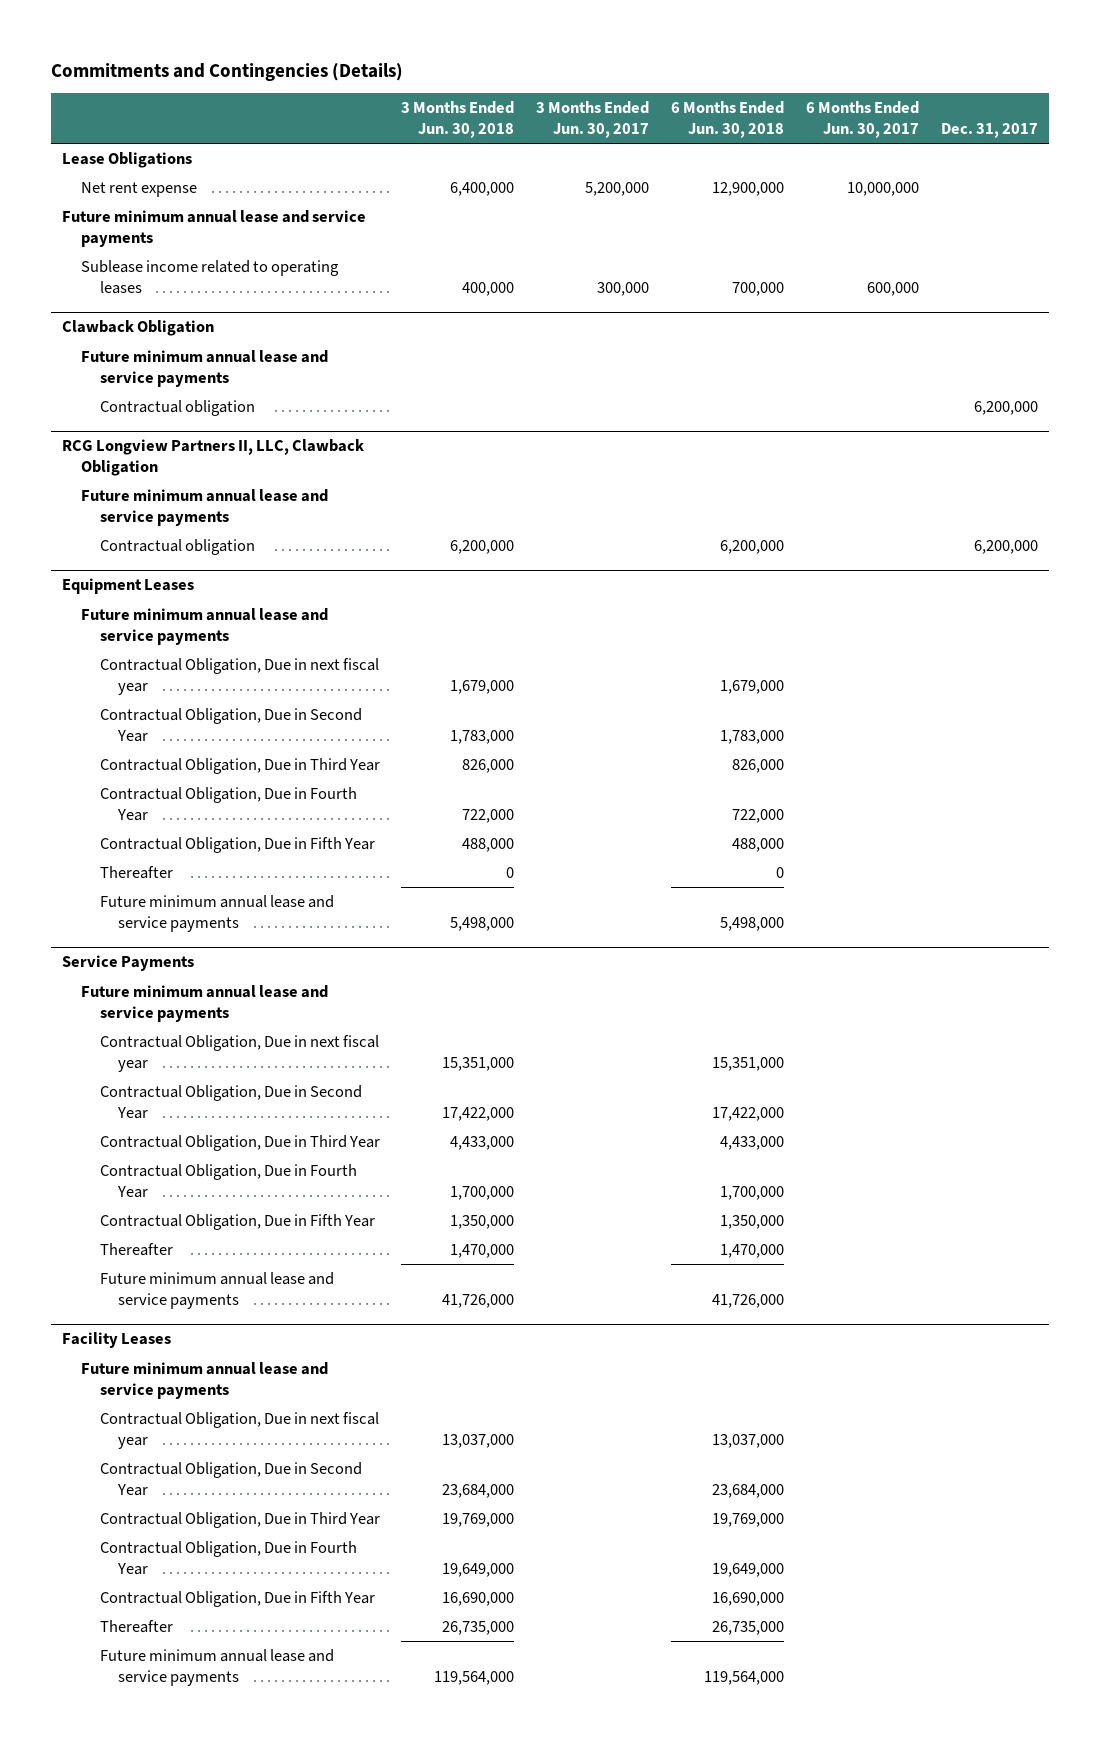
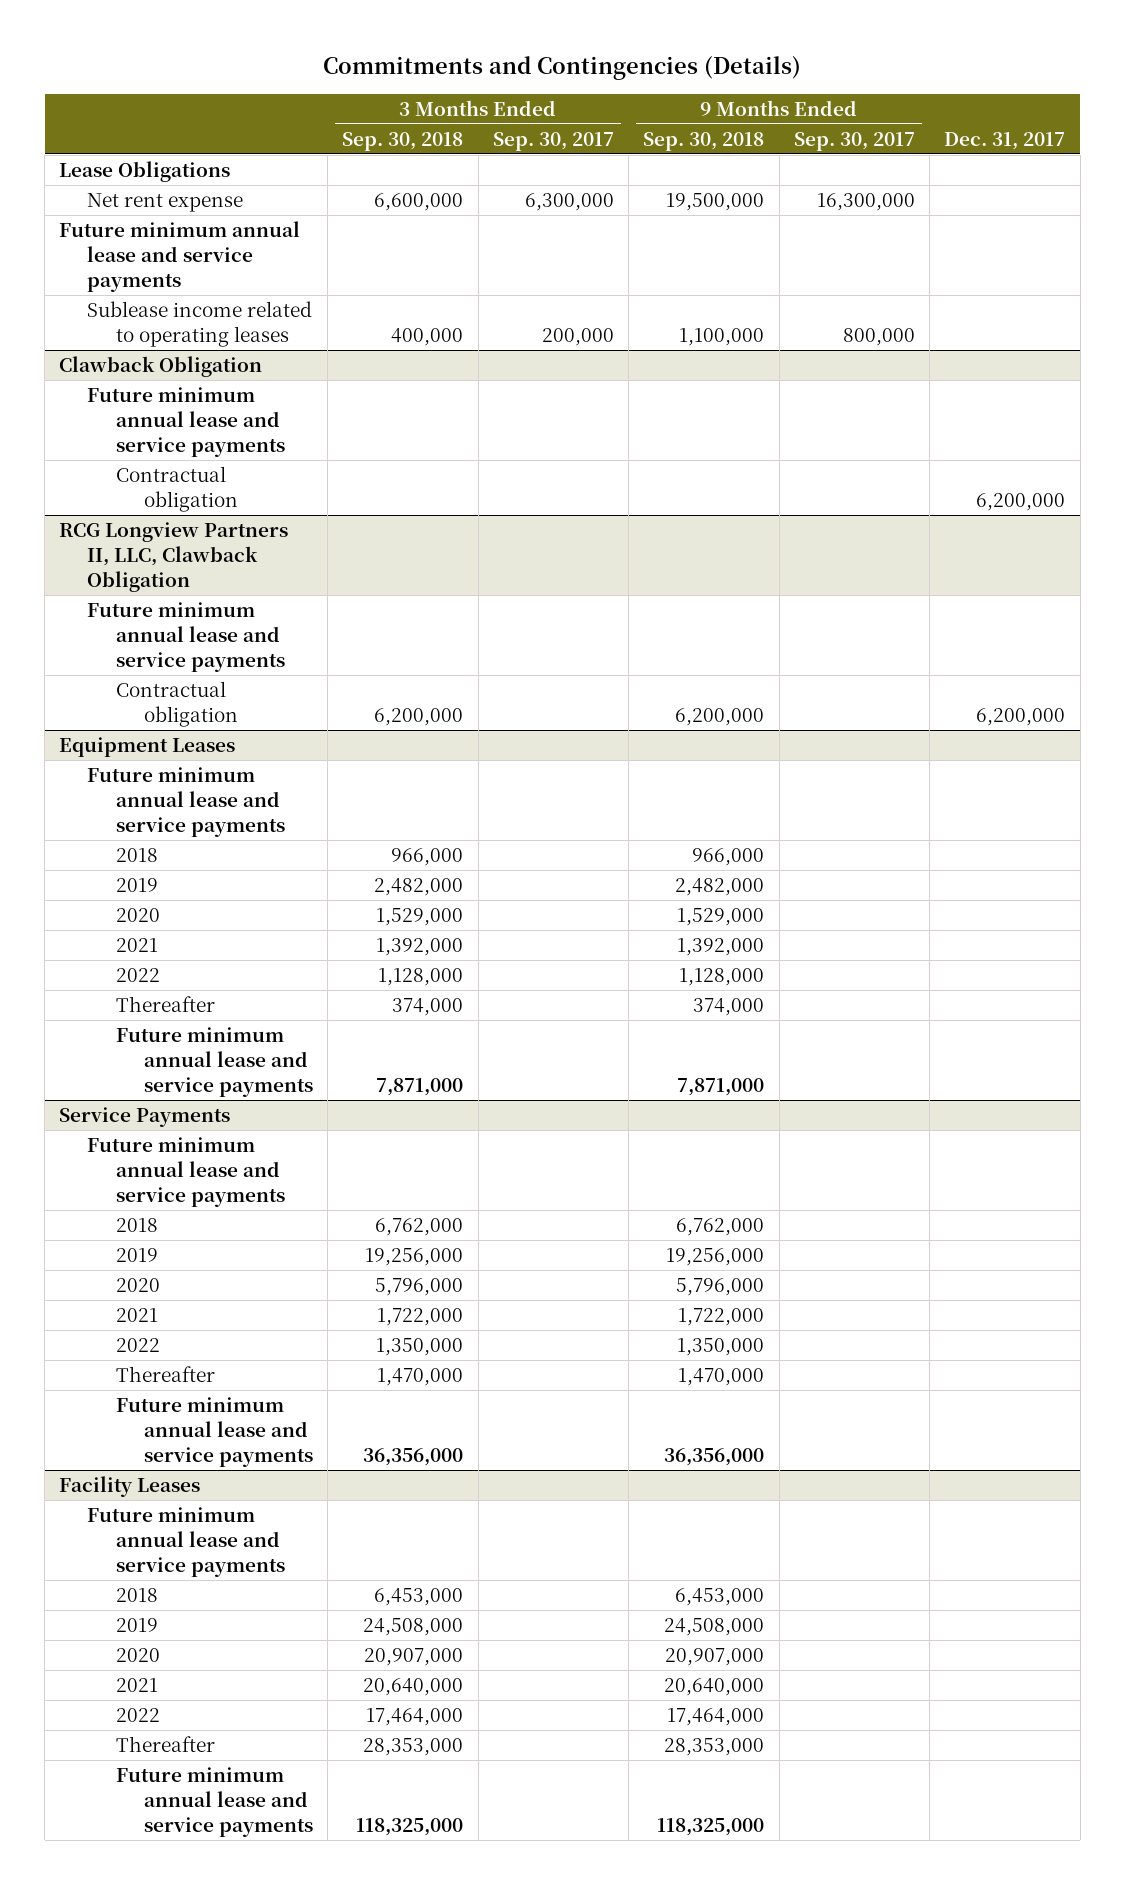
- | 3 Months Ended Jun. 30, 2018 | 3 Months Ended Jun. 30, 2017 | 6 Months Ended Jun. 30, 2018 | 6 Months Ended Jun. 30, 2017 | Dec. 31, 2017
+ | 3 Months Ended Sep. 30, 2018 | 3 Months Ended Sep. 30, 2017 | 9 Months Ended Sep. 30, 2018 | 9 Months Ended Sep. 30, 2017 | Dec. 31, 2017
@ Equipment Leases
- Contractual Obligation, Due in next fiscal year | 1,679,000 | | 1,679,000 | |
- Contractual Obligation, Due in Second Year | 1,783,000 | | 1,783,000 | |
- Contractual Obligation, Due in Third Year | 826,000 | | 826,000 | |
- Contractual Obligation, Due in Fourth Year | 722,000 | | 722,000 | |
- Contractual Obligation, Due in Fifth Year | 488,000 | | 488,000 | |
+ 2018 | 966,000 | | 966,000 | |
+ 2019 | 2,482,000 | | 2,482,000 | |
+ 2020 | 1,529,000 | | 1,529,000 | |
+ 2021 | 1,392,000 | | 1,392,000 | |
+ 2022 | 1,128,000 | | 1,128,000 | |
@ Service Payments
- Contractual Obligation, Due in next fiscal year | 15,351,000 | | 15,351,000 | |
- Contractual Obligation, Due in Second Year | 17,422,000 | | 17,422,000 | |
- Contractual Obligation, Due in Third Year | 4,433,000 | | 4,433,000 | |
- Contractual Obligation, Due in Fourth Year | 1,700,000 | | 1,700,000 | |
- Contractual Obligation, Due in Fifth Year | 1,350,000 | | 1,350,000 | |
+ 2018 | 6,762,000 | | 6,762,000 | |
+ 2019 | 19,256,000 | | 19,256,000 | |
+ 2020 | 5,796,000 | | 5,796,000 | |
+ 2021 | 1,722,000 | | 1,722,000 | |
+ 2022 | 1,350,000 | | 1,350,000 | |
@ Facility Leases
- Contractual Obligation, Due in next fiscal year | 13,037,000 | | 13,037,000 | |
- Contractual Obligation, Due in Second Year | 23,684,000 | | 23,684,000 | |
- Contractual Obligation, Due in Third Year | 19,769,000 | | 19,769,000 | |
- Contractual Obligation, Due in Fourth Year | 19,649,000 | | 19,649,000 | |
- Contractual Obligation, Due in Fifth Year | 16,690,000 | | 16,690,000 | |
+ 2018 | 6,453,000 | | 6,453,000 | |
+ 2019 | 24,508,000 | | 24,508,000 | |
+ 2020 | 20,907,000 | | 20,907,000 | |
+ 2021 | 20,640,000 | | 20,640,000 | |
+ 2022 | 17,464,000 | | 17,464,000 | |

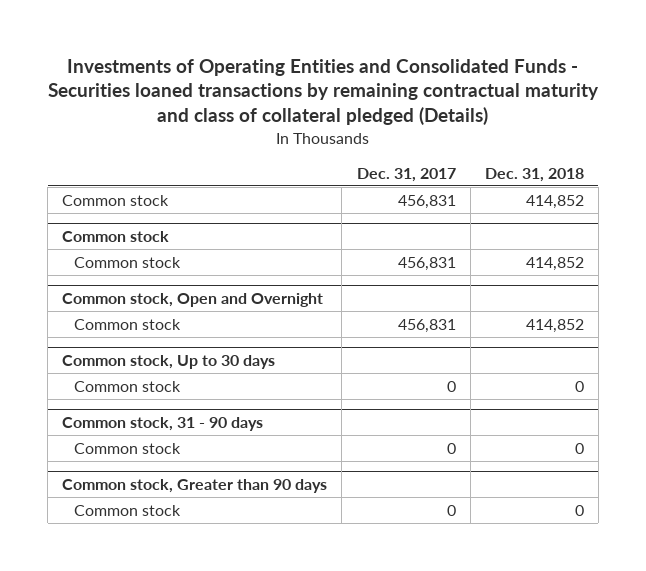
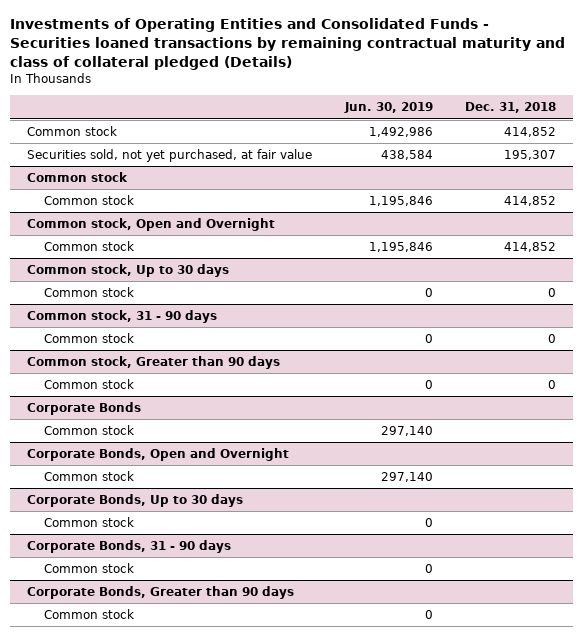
- | Dec. 31, 2017 | Dec. 31, 2018
+ | Jun. 30, 2019 | Dec. 31, 2018
+ Securities sold, not yet purchased, at fair value | 438,584 | 195,307
+ Corporate Bonds
+ Common stock | 297,140 |
+ Corporate Bonds, Open and Overnight
+ Common stock | 297,140 |
+ Corporate Bonds, Up to 30 days
+ Common stock | 0 |
+ Corporate Bonds, 31 - 90 days
+ Common stock | 0 |
+ Corporate Bonds, Greater than 90 days
+ Common stock | 0 |

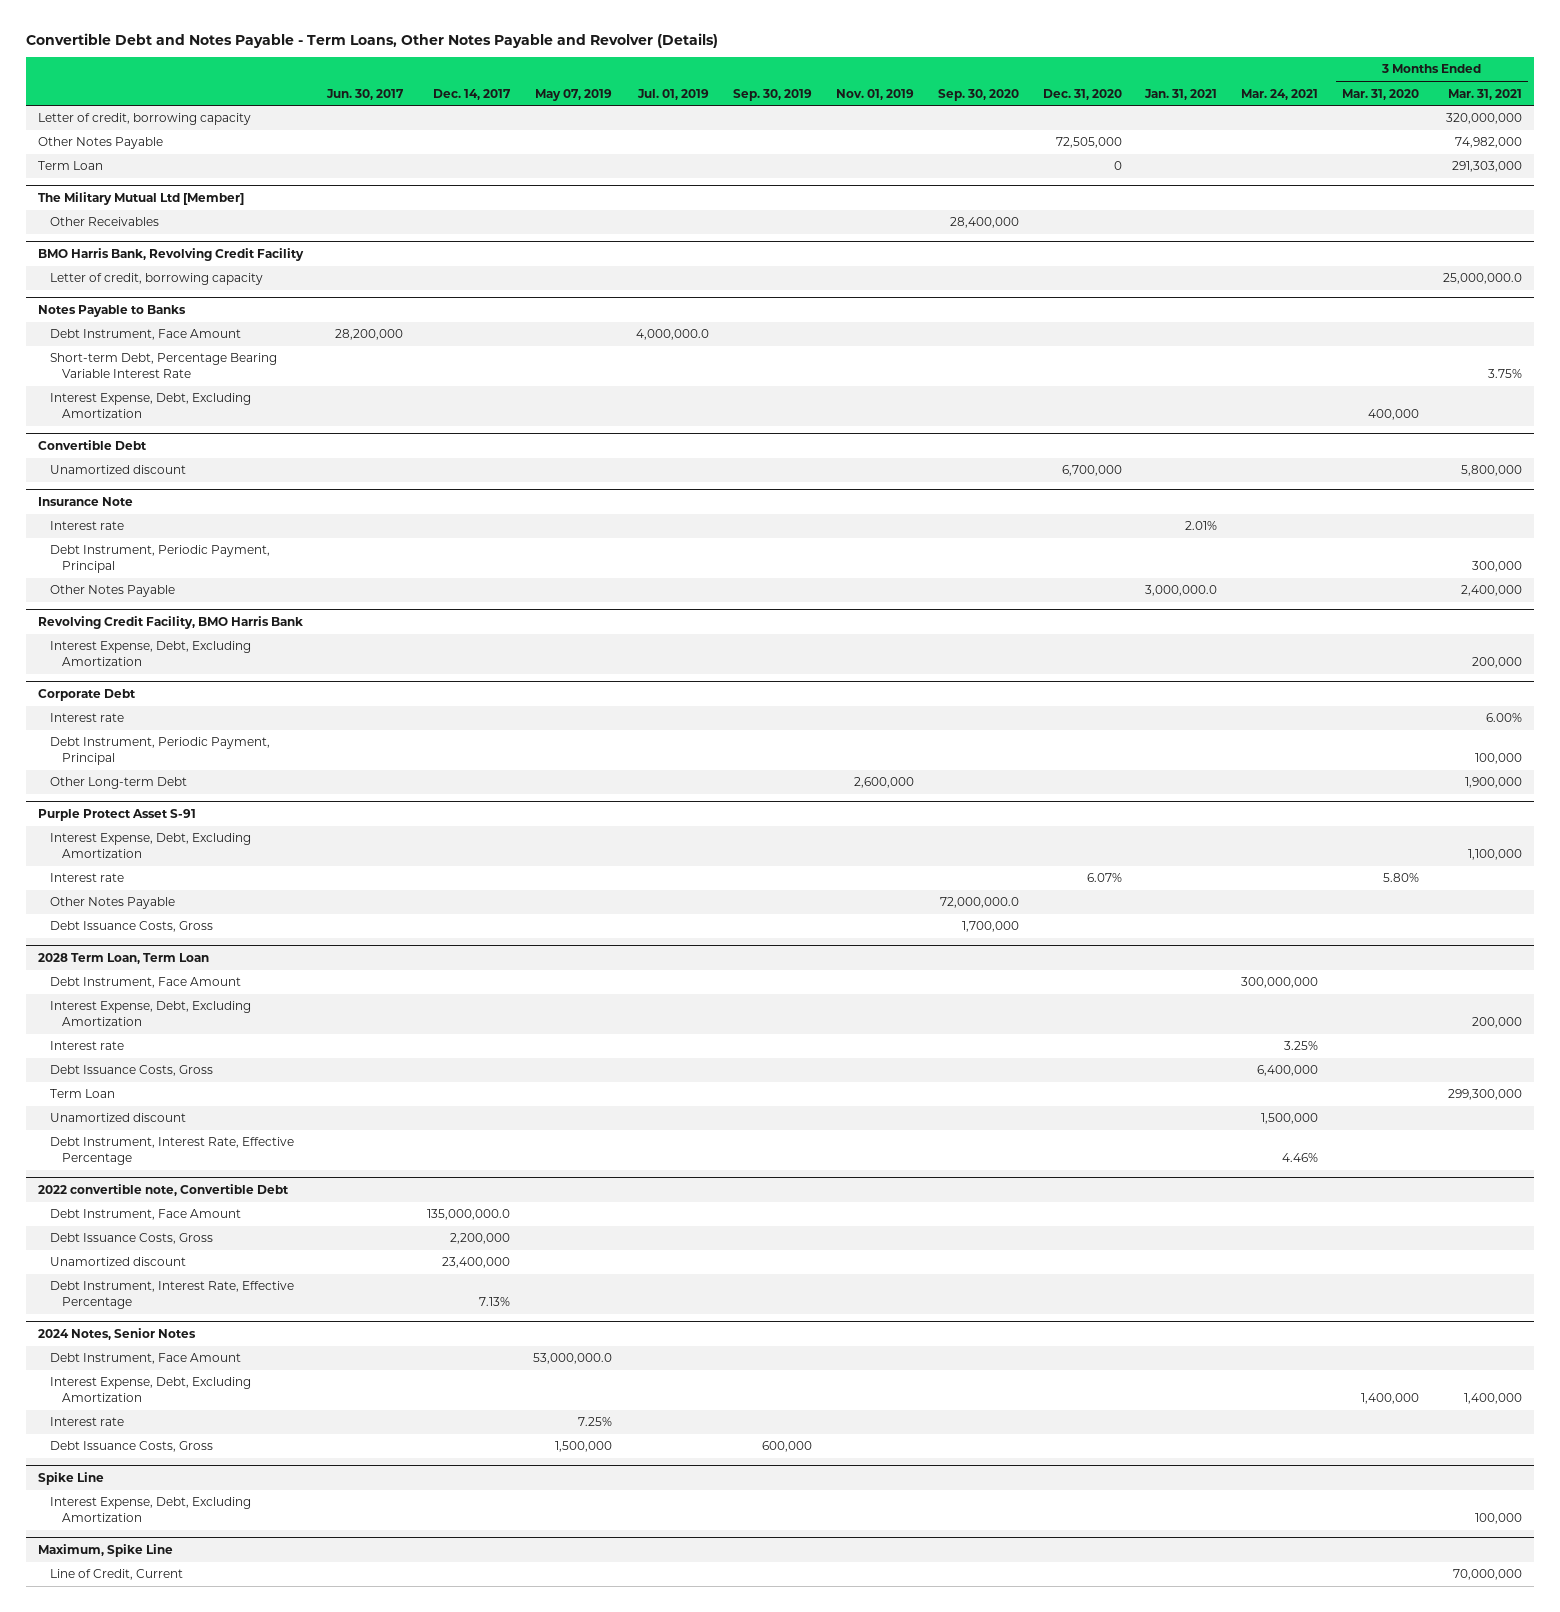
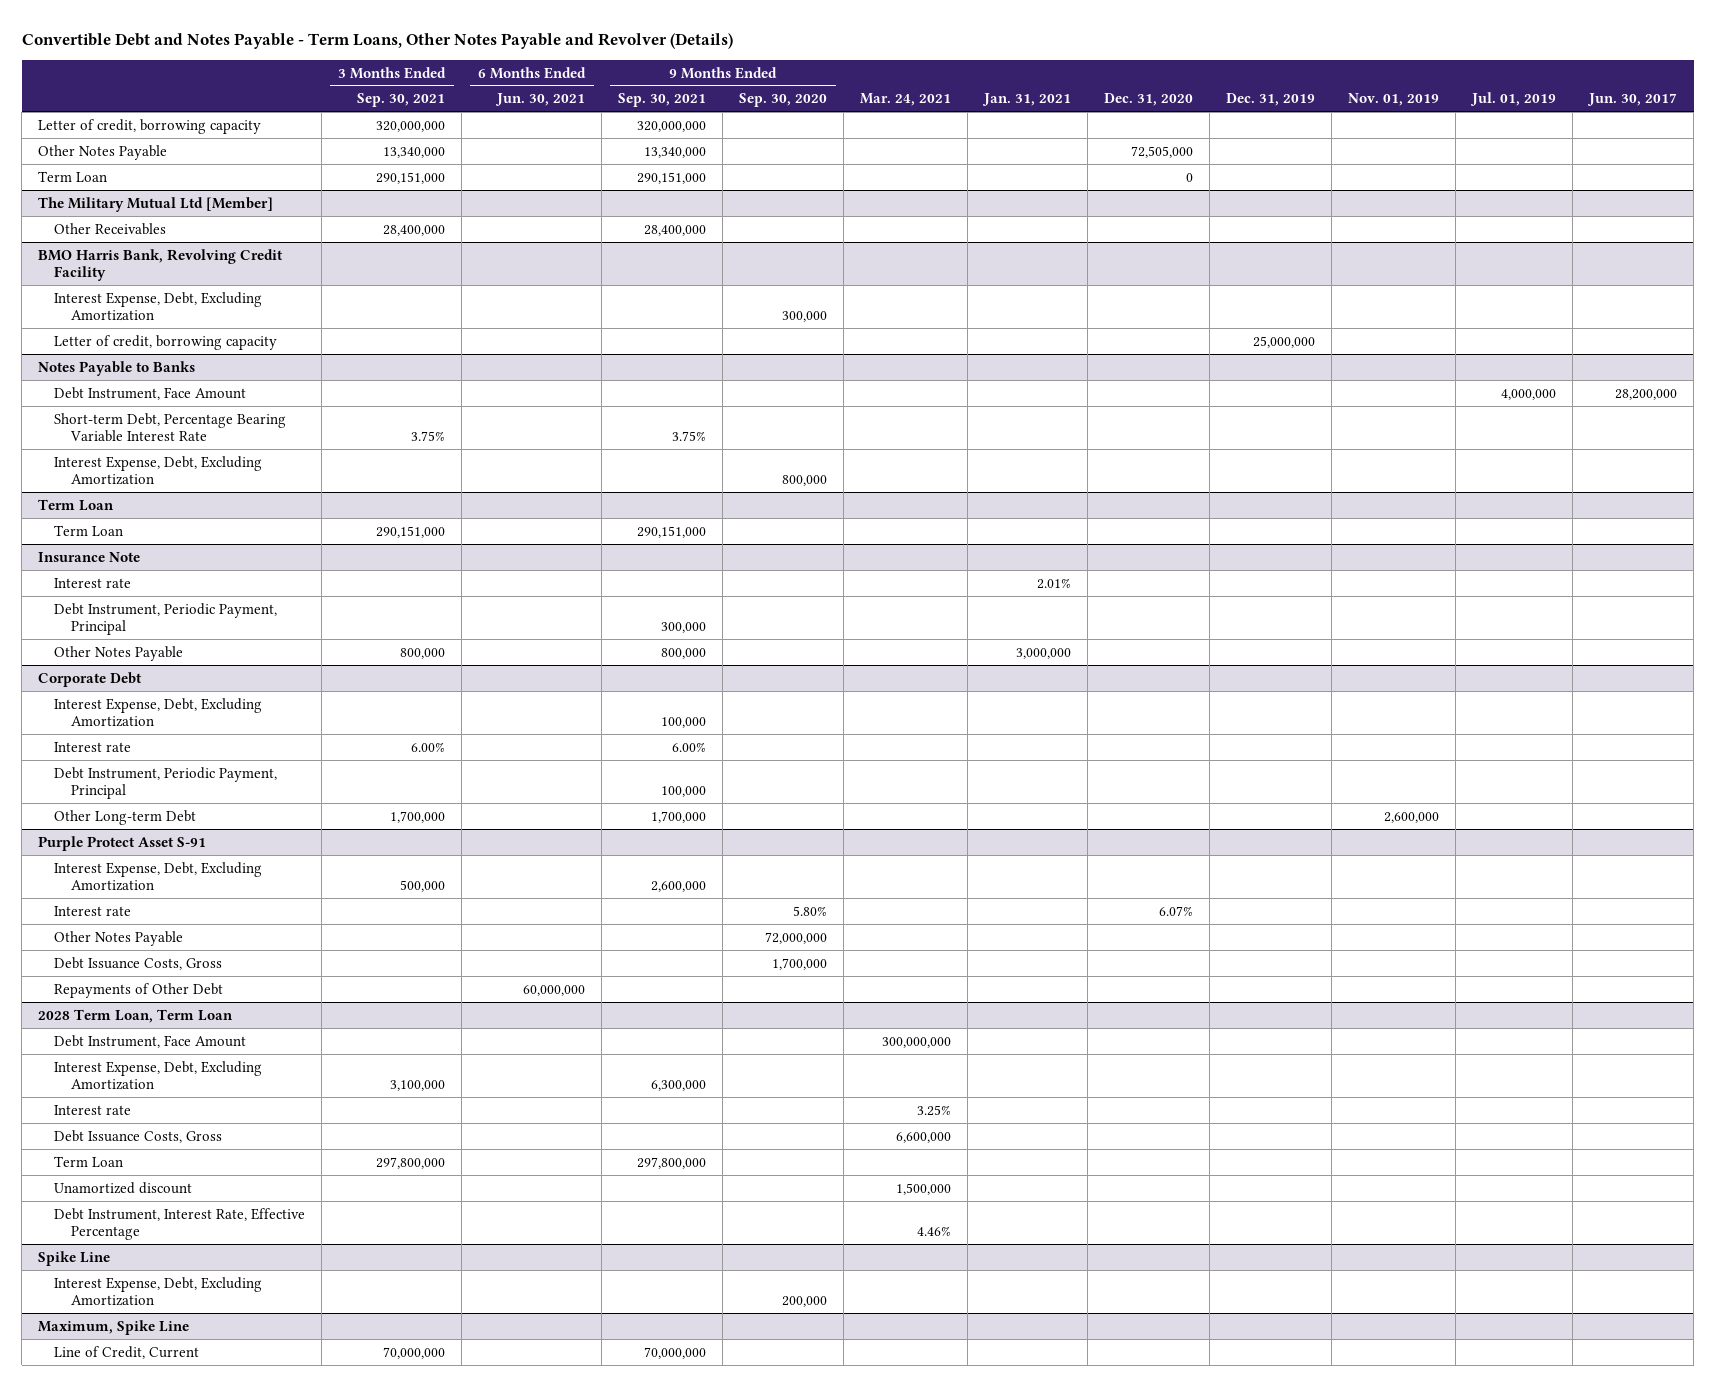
- | Jun. 30, 2017 | Dec. 14, 2017 | May 07, 2019 | Jul. 01, 2019 | Sep. 30, 2019 | Nov. 01, 2019 | Sep. 30, 2020 | Dec. 31, 2020 | Jan. 31, 2021 | Mar. 24, 2021 | 3 Months Ended Mar. 31, 2020 | 3 Months Ended Mar. 31, 2021
+ | 3 Months Ended Sep. 30, 2021 | 6 Months Ended Jun. 30, 2021 | 9 Months Ended Sep. 30, 2021 | 9 Months Ended Sep. 30, 2020 | Mar. 24, 2021 | Jan. 31, 2021 | Dec. 31, 2020 | Dec. 31, 2019 | Nov. 01, 2019 | Jul. 01, 2019 | Jun. 30, 2017
@ BMO Harris Bank, Revolving Credit Facility
+ Interest Expense, Debt, Excluding Amortization | | | | 300,000 | | | | | | |
@ Notes Payable to Banks
- Debt Instrument, Face Amount | 28,200,000 | | | 4,000,000.0 | | | | | | | |
+ Debt Instrument, Face Amount | | | | | | | | | | 4,000,000 | 28,200,000
- Convertible Debt
- Unamortized discount | | | | | | | | 6,700,000 | | | | 5,800,000
+ Term Loan
+ Term Loan | 290,151,000 | | 290,151,000 | | | | | | | |
@ Insurance Note
- Other Notes Payable | | | | | | | | | 3,000,000.0 | | | 2,400,000
- Revolving Credit Facility, BMO Harris Bank
- Interest Expense, Debt, Excluding Amortization | | | | | | | | | | | | 200,000
@ Insurance Note
+ Other Notes Payable | 800,000 | | 800,000 | | | 3,000,000 | | | | |
@ Corporate Debt
+ Interest Expense, Debt, Excluding Amortization | | | 100,000 | | | | | | | |
@ Purple Protect Asset S-91
+ Repayments of Other Debt | | 60,000,000 | | | | | | | | |
@ 2028 Term Loan, Term Loan
- Debt Issuance Costs, Gross | | | | | | | | | | 6,400,000 | |
+ Debt Issuance Costs, Gross | | | | | 6,600,000 | | | | | |
- 2022 convertible note, Convertible Debt
- Debt Instrument, Face Amount | | 135,000,000.0 | | | | | | | | | |
- Debt Issuance Costs, Gross | | 2,200,000 | | | | | | | | | |
- Unamortized discount | | 23,400,000 | | | | | | | | | |
- Debt Instrument, Interest Rate, Effective Percentage | | 7.13% | | | | | | | | | |
- 2024 Notes, Senior Notes
- Debt Instrument, Face Amount | | | 53,000,000.0 | | | | | | | | |
- Interest Expense, Debt, Excluding Amortization | | | | | | | | | | | 1,400,000 | 1,400,000
- Interest rate | | | 7.25% | | | | | | | | |
- Debt Issuance Costs, Gross | | | 1,500,000 | | 600,000 | | | | | | |

